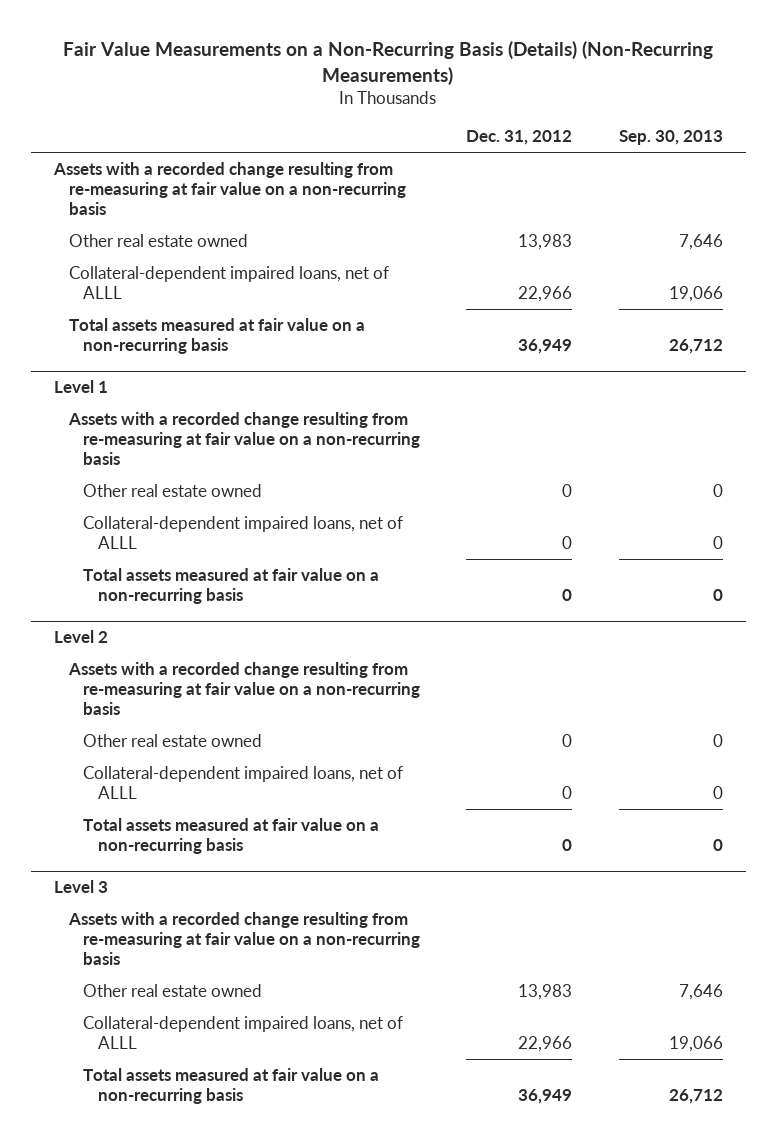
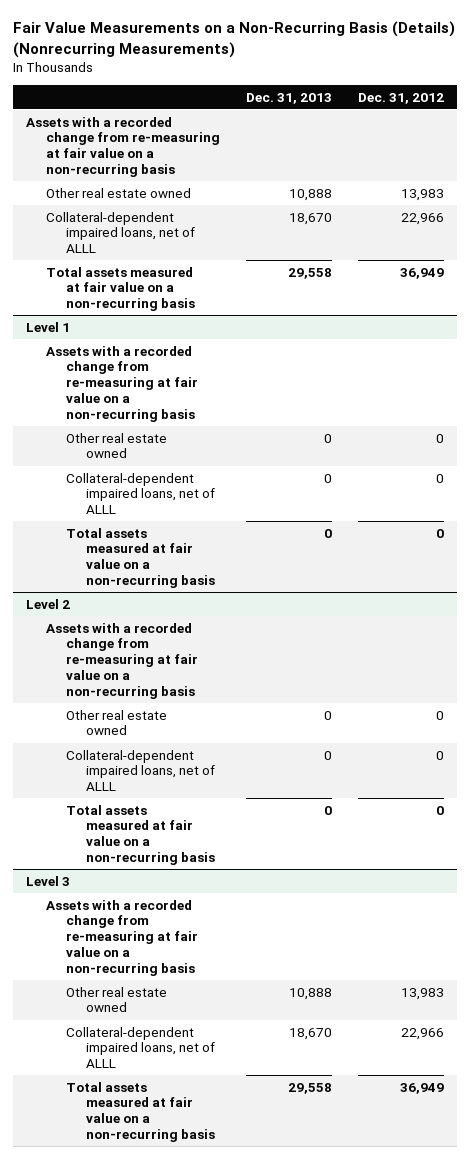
- Fair Value Measurements on a Non-Recurring Basis (Details) (Non-Recurring Measurements)
+ Fair Value Measurements on a Non-Recurring Basis (Details) (Nonrecurring Measurements)
- | Dec. 31, 2012 | Sep. 30, 2013
+ | Dec. 31, 2013 | Dec. 31, 2012
- Assets with a recorded change resulting from re-measuring at fair value on a non-recurring basis
+ Assets with a recorded change from re-measuring at fair value on a non-recurring basis
@ Level 1
- Assets with a recorded change resulting from re-measuring at fair value on a non-recurring basis
+ Assets with a recorded change from re-measuring at fair value on a non-recurring basis
@ Level 2
- Assets with a recorded change resulting from re-measuring at fair value on a non-recurring basis
+ Assets with a recorded change from re-measuring at fair value on a non-recurring basis
@ Level 3
- Assets with a recorded change resulting from re-measuring at fair value on a non-recurring basis
+ Assets with a recorded change from re-measuring at fair value on a non-recurring basis

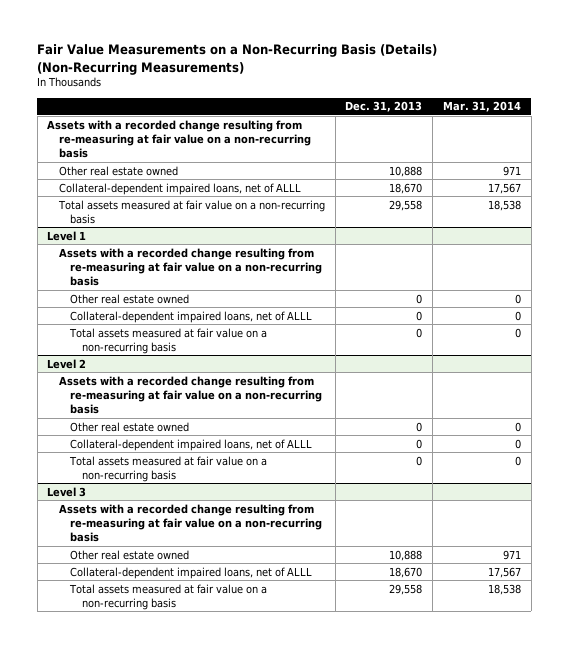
- Fair Value Measurements on a Non-Recurring Basis (Details) (Nonrecurring Measurements)
+ Fair Value Measurements on a Non-Recurring Basis (Details) (Non-Recurring Measurements)
- | Dec. 31, 2013 | Dec. 31, 2012
+ | Dec. 31, 2013 | Mar. 31, 2014
- Assets with a recorded change from re-measuring at fair value on a non-recurring basis
+ Assets with a recorded change resulting from re-measuring at fair value on a non-recurring basis
@ Level 1
- Assets with a recorded change from re-measuring at fair value on a non-recurring basis
+ Assets with a recorded change resulting from re-measuring at fair value on a non-recurring basis
@ Level 2
- Assets with a recorded change from re-measuring at fair value on a non-recurring basis
+ Assets with a recorded change resulting from re-measuring at fair value on a non-recurring basis
@ Level 3
- Assets with a recorded change from re-measuring at fair value on a non-recurring basis
+ Assets with a recorded change resulting from re-measuring at fair value on a non-recurring basis

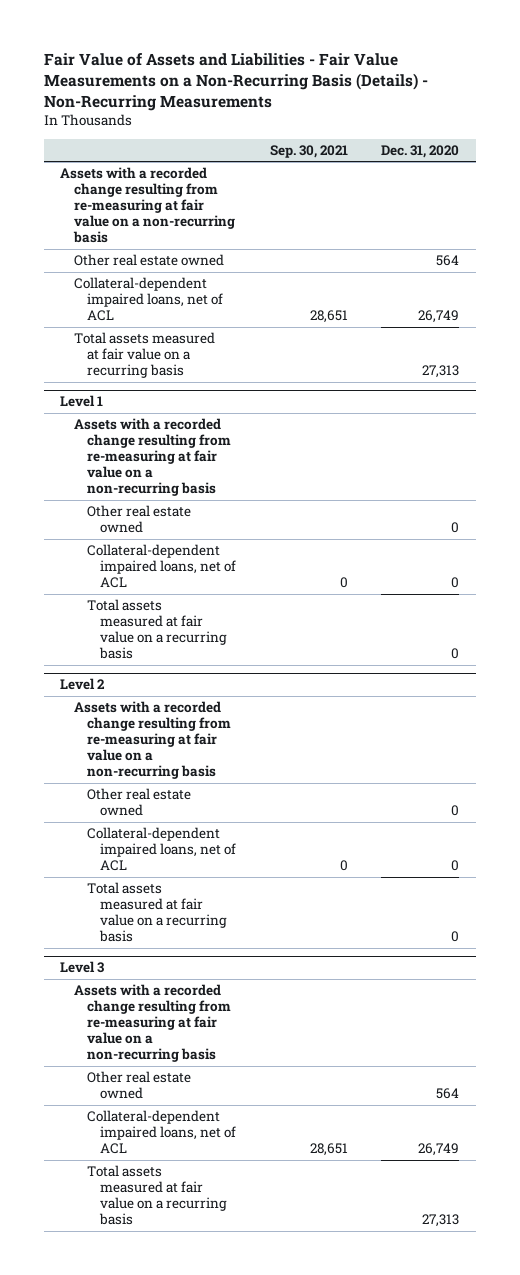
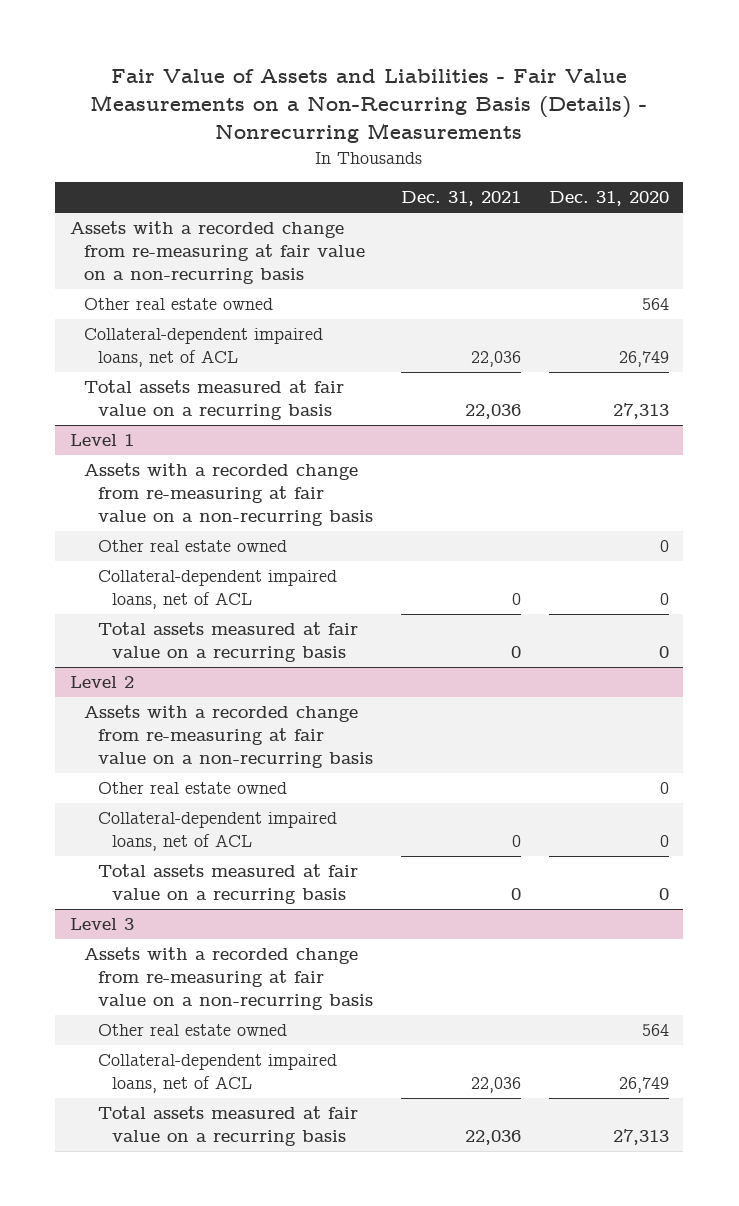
- Fair Value of Assets and Liabilities - Fair Value Measurements on a Non-Recurring Basis (Details) - Non-Recurring Measurements
+ Fair Value of Assets and Liabilities - Fair Value Measurements on a Non-Recurring Basis (Details) - Nonrecurring Measurements
- | Sep. 30, 2021 | Dec. 31, 2020
+ | Dec. 31, 2021 | Dec. 31, 2020
- Assets with a recorded change resulting from re-measuring at fair value on a non-recurring basis
+ Assets with a recorded change from re-measuring at fair value on a non-recurring basis
@ Level 1
- Assets with a recorded change resulting from re-measuring at fair value on a non-recurring basis
+ Assets with a recorded change from re-measuring at fair value on a non-recurring basis
@ Level 2
- Assets with a recorded change resulting from re-measuring at fair value on a non-recurring basis
+ Assets with a recorded change from re-measuring at fair value on a non-recurring basis
@ Level 3
- Assets with a recorded change resulting from re-measuring at fair value on a non-recurring basis
+ Assets with a recorded change from re-measuring at fair value on a non-recurring basis

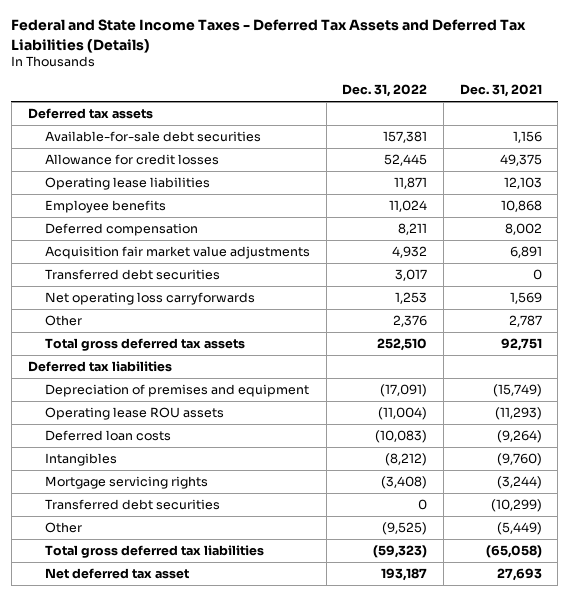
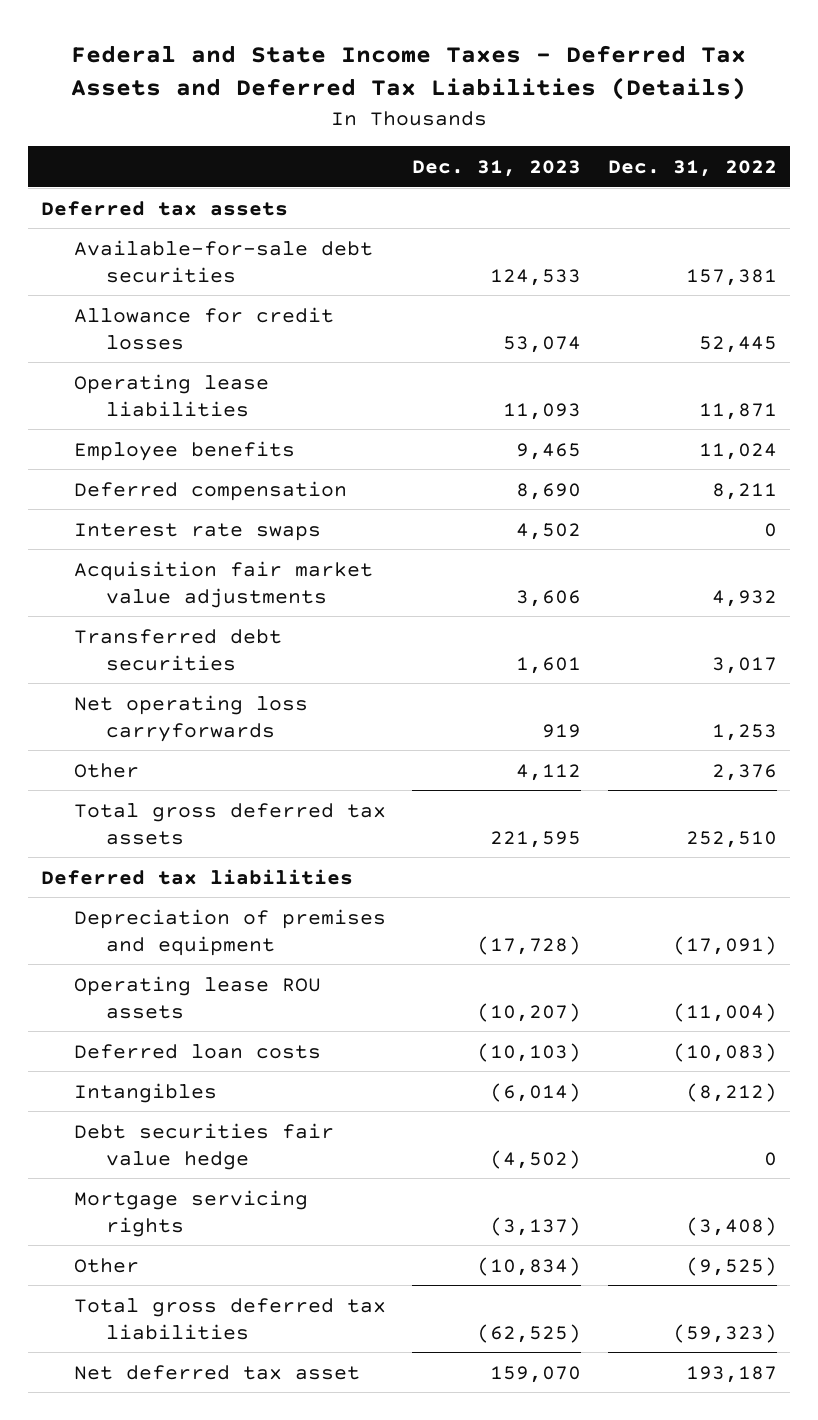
- | Dec. 31, 2022 | Dec. 31, 2021
+ | Dec. 31, 2023 | Dec. 31, 2022
+ Interest rate swaps | 4,502 | 0
+ Debt securities fair value hedge | (4,502) | 0
- Transferred debt securities | 0 | (10,299)

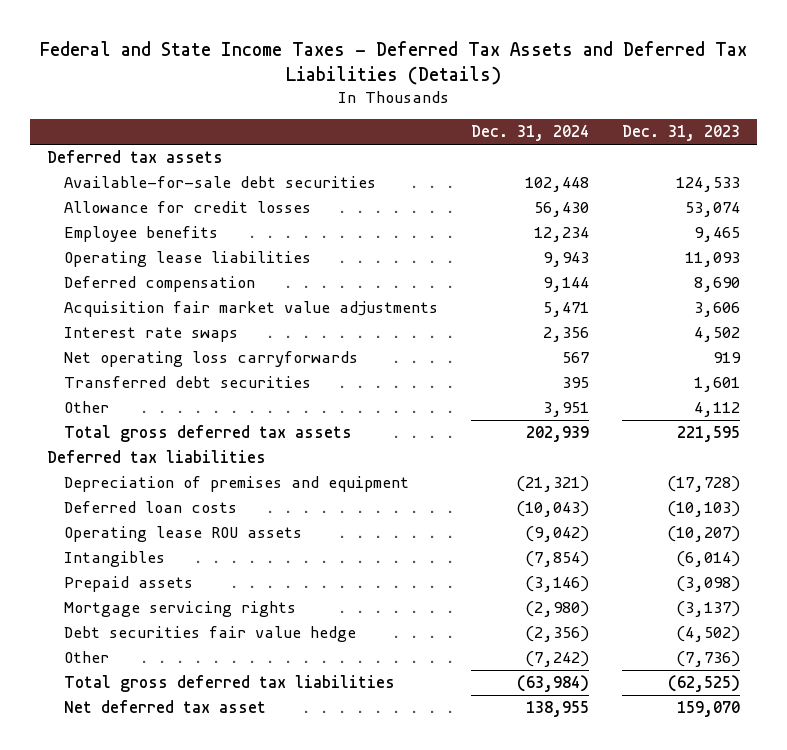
- | Dec. 31, 2023 | Dec. 31, 2022
+ | Dec. 31, 2024 | Dec. 31, 2023
moved down: Operating lease liabilities | 9,943 | 11,093
moved down: Interest rate swaps | 2,356 | 4,502
moved down: Transferred debt securities | 395 | 1,601
moved down: Operating lease ROU assets | (9,042) | (10,207)
+ Prepaid assets | (3,146) | (3,098)
- Other | (10,834) | (9,525)
moved down: Debt securities fair value hedge | (2,356) | (4,502)
+ Other | (7,242) | (7,736)

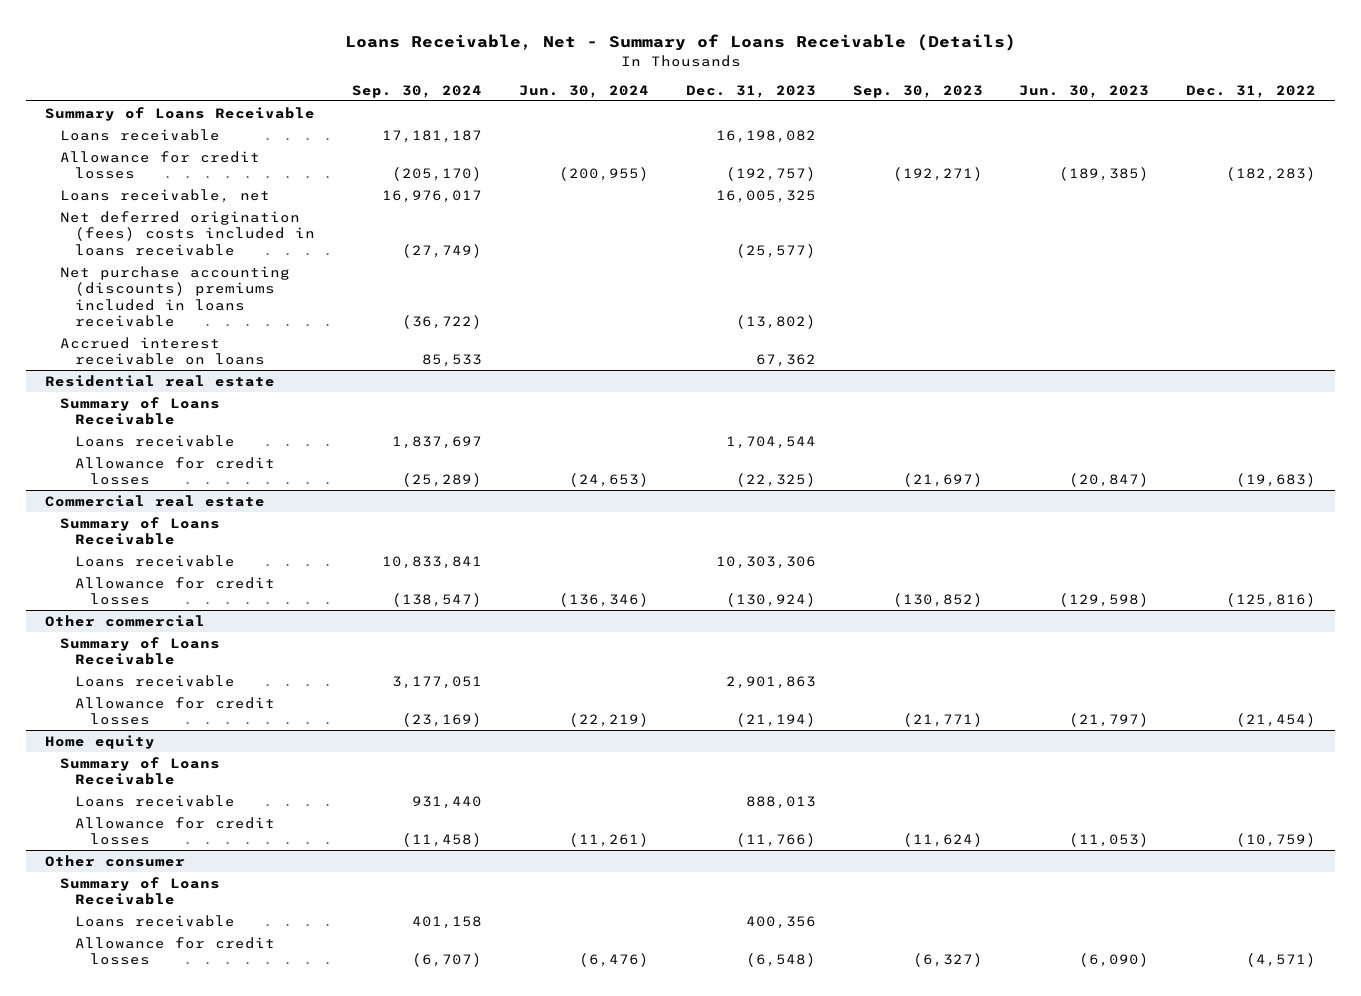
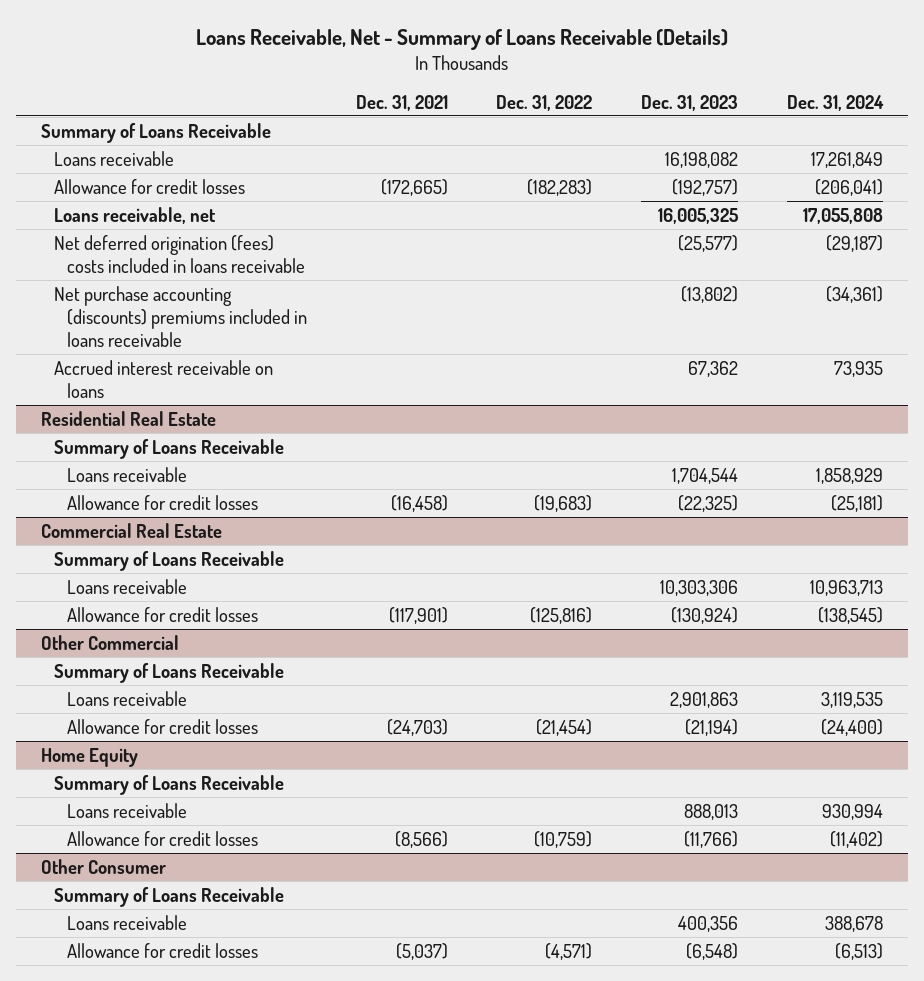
- | Sep. 30, 2024 | Jun. 30, 2024 | Dec. 31, 2023 | Sep. 30, 2023 | Jun. 30, 2023 | Dec. 31, 2022
+ | Dec. 31, 2021 | Dec. 31, 2022 | Dec. 31, 2023 | Dec. 31, 2024
- Residential real estate
+ Residential Real Estate
- Commercial real estate
+ Commercial Real Estate
- Other commercial
+ Other Commercial
- Home equity
+ Home Equity
- Other consumer
+ Other Consumer

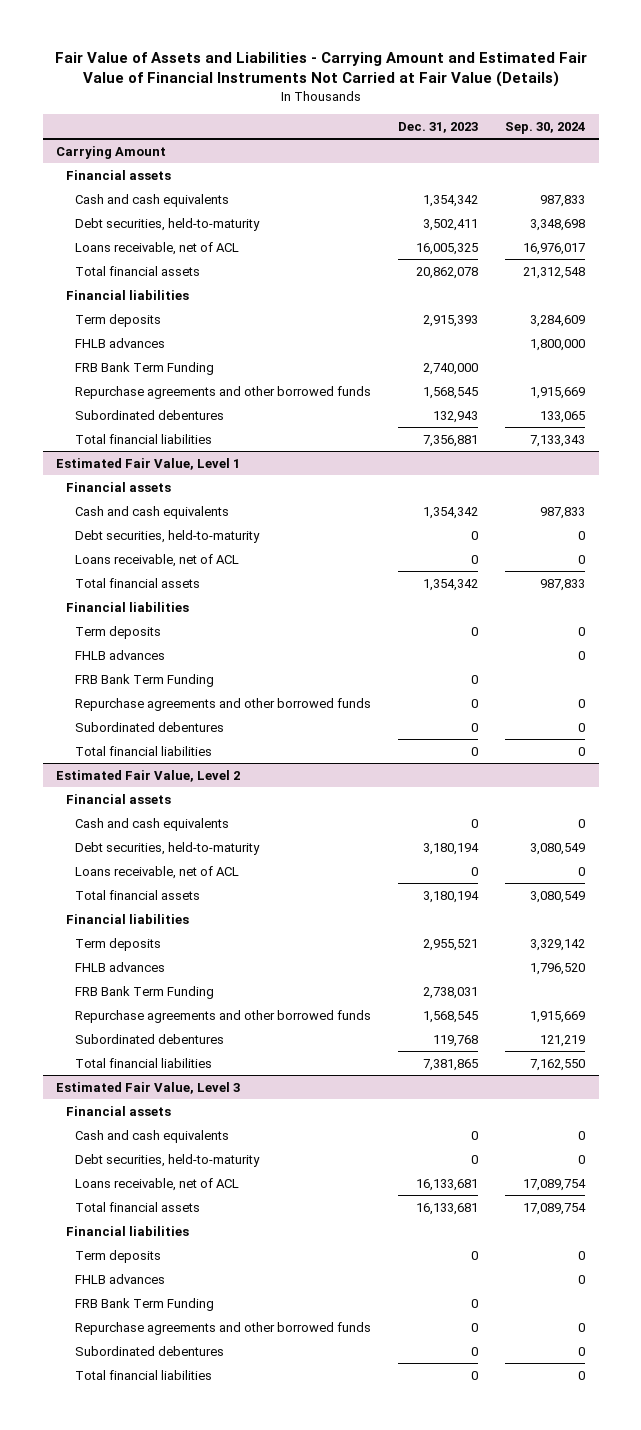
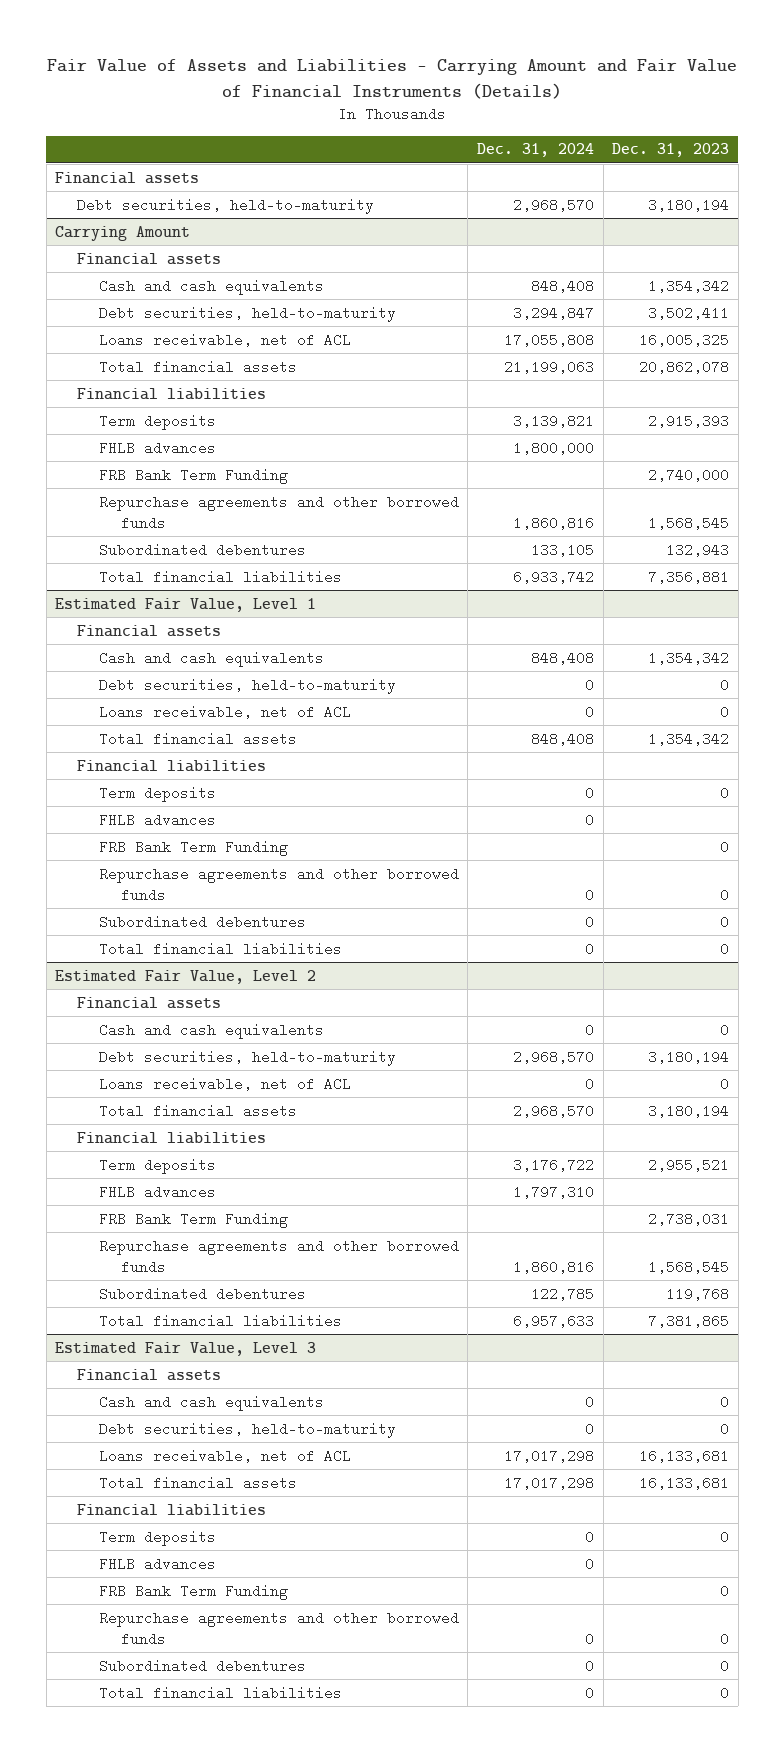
- Fair Value of Assets and Liabilities - Carrying Amount and Estimated Fair Value of Financial Instruments Not Carried at Fair Value (Details)
+ Fair Value of Assets and Liabilities - Carrying Amount and Fair Value of Financial Instruments (Details)
- | Dec. 31, 2023 | Sep. 30, 2024
+ | Dec. 31, 2024 | Dec. 31, 2023
+ Financial assets
+ Debt securities, held-to-maturity | 2,968,570 | 3,180,194

